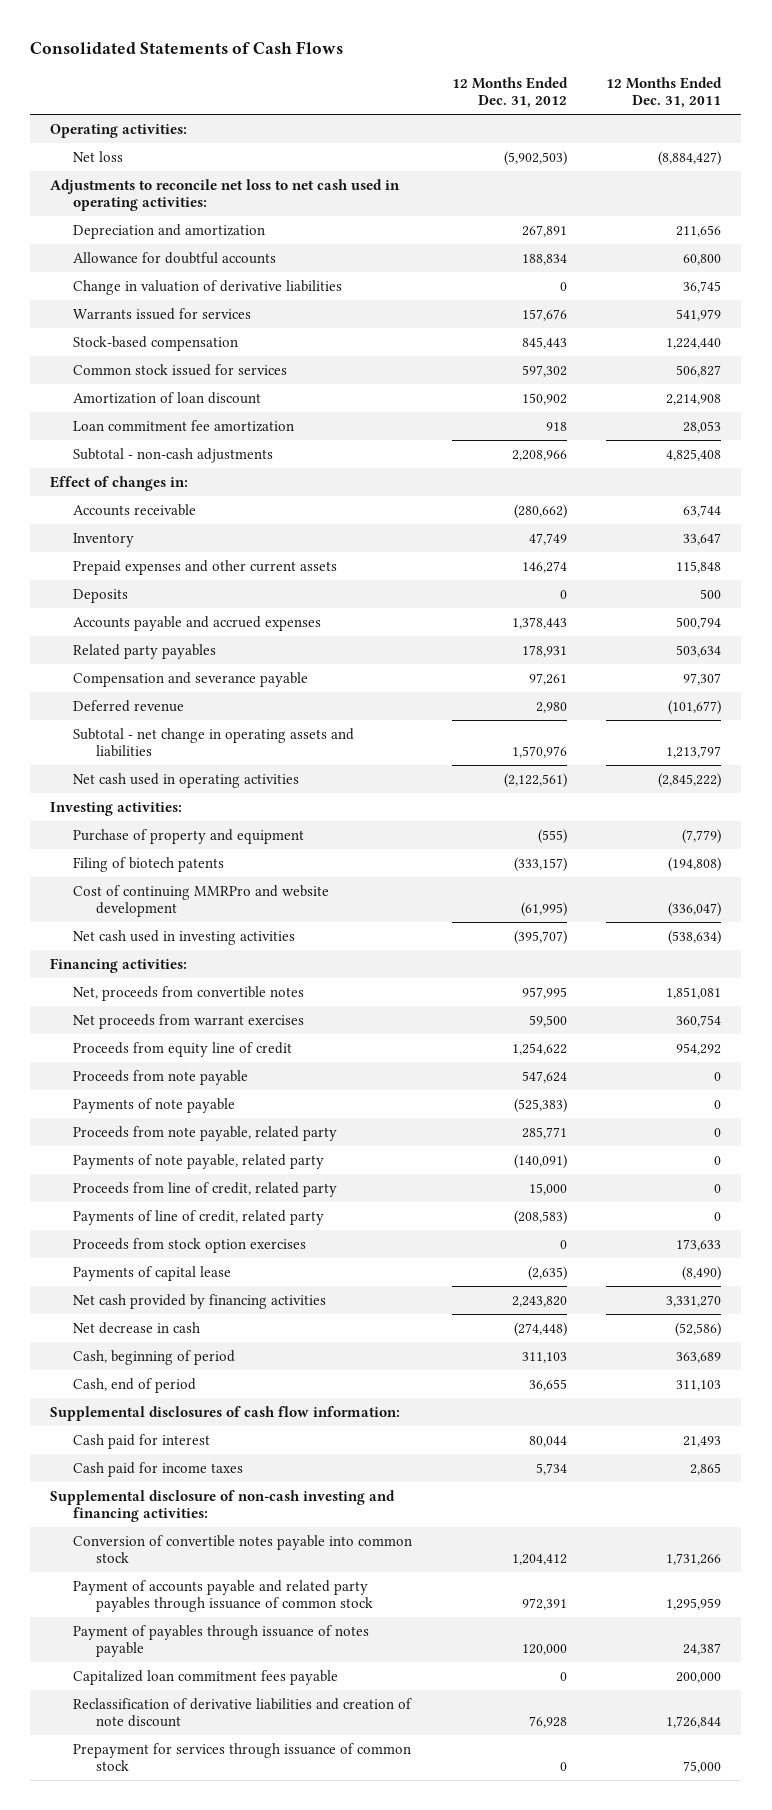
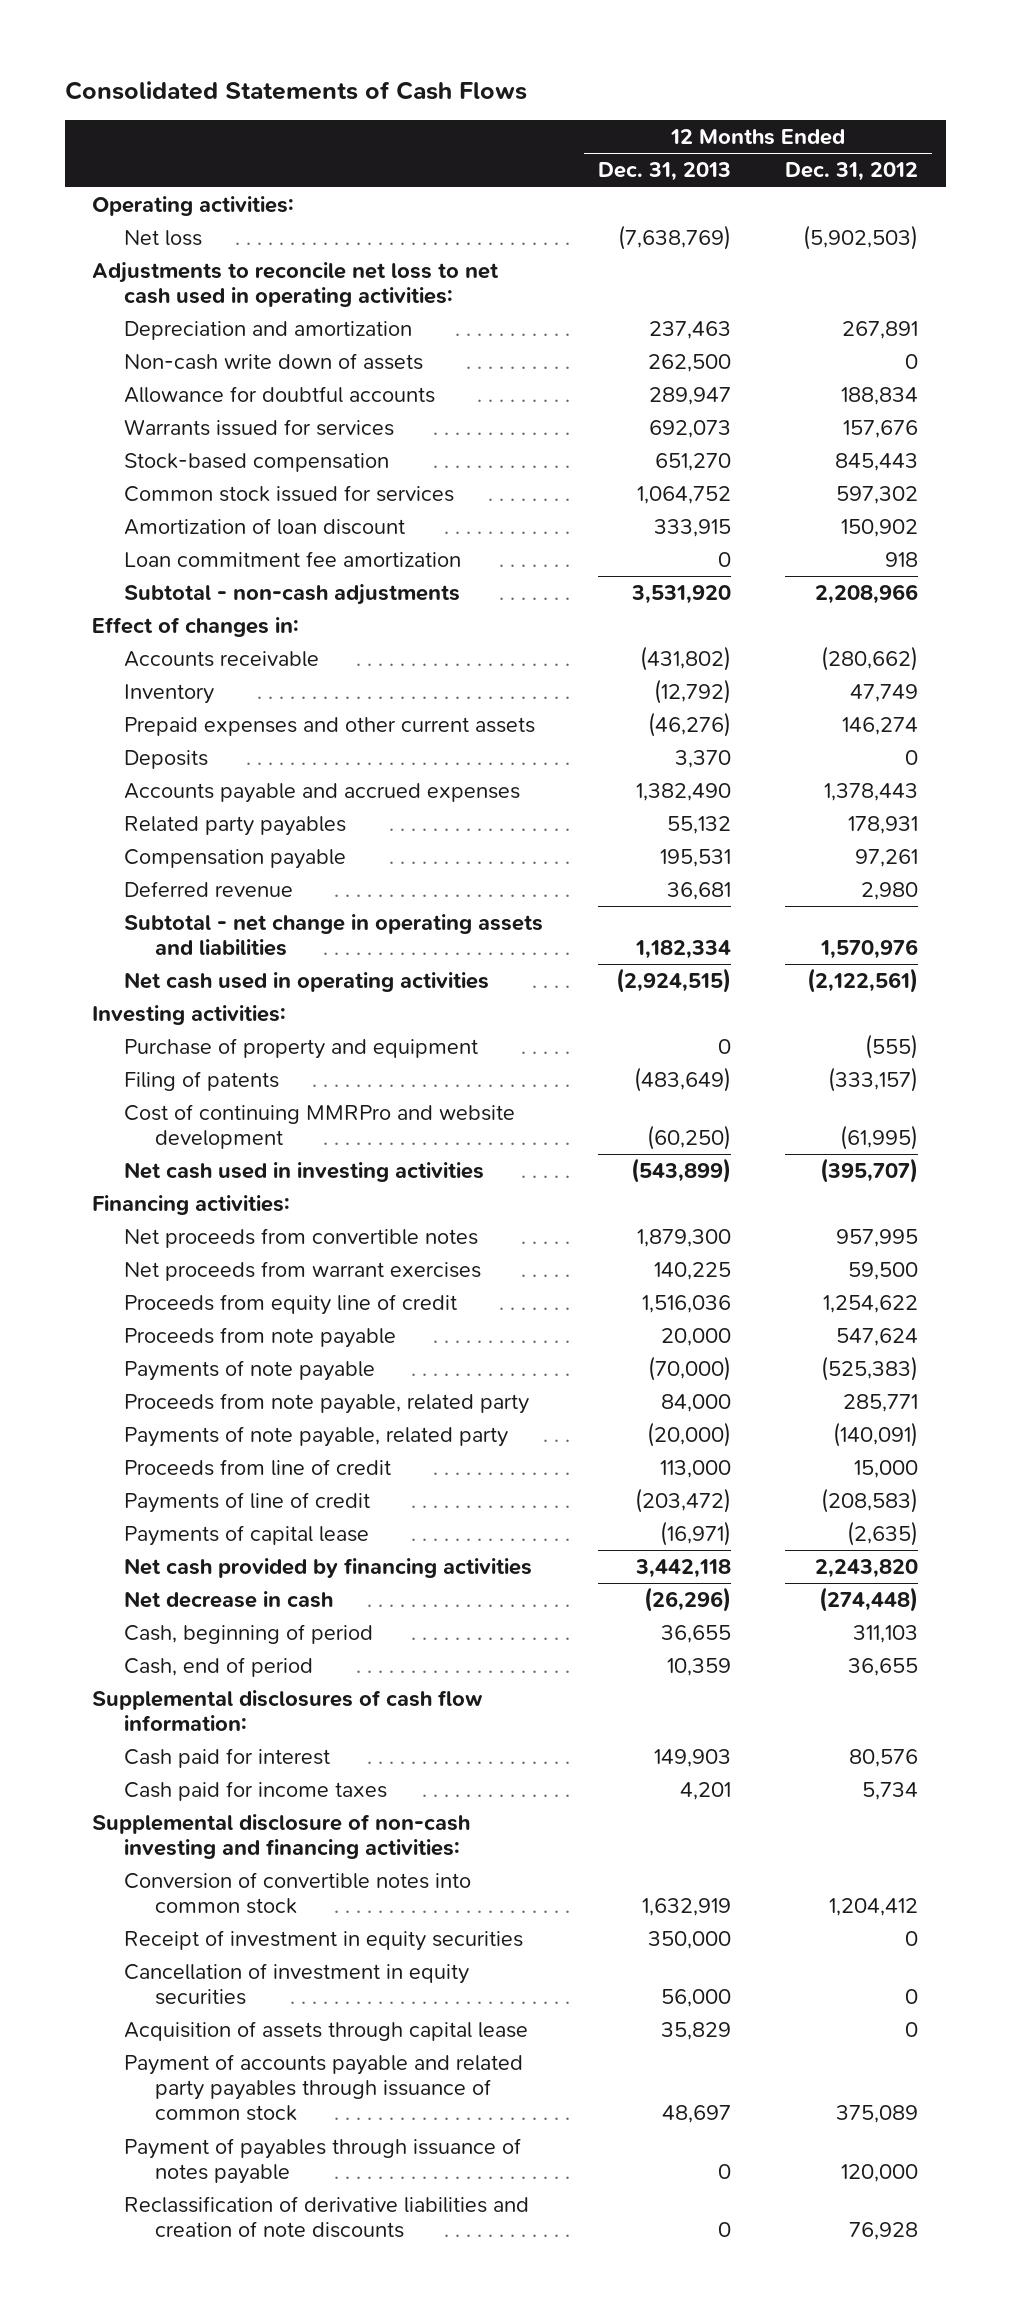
- | 12 Months Ended Dec. 31, 2012 | 12 Months Ended Dec. 31, 2011
+ | 12 Months Ended Dec. 31, 2013 | 12 Months Ended Dec. 31, 2012
+ Non-cash write down of assets | 262,500 | 0
- Change in valuation of derivative liabilities | 0 | 36,745
- Compensation and severance payable | 97,261 | 97,307
+ Compensation payable | 195,531 | 97,261
- Filing of biotech patents | (333,157) | (194,808)
+ Filing of patents | (483,649) | (333,157)
- Net, proceeds from convertible notes | 957,995 | 1,851,081
+ Net proceeds from convertible notes | 1,879,300 | 957,995
- Proceeds from line of credit, related party | 15,000 | 0
- Payments of line of credit, related party | (208,583) | 0
- Proceeds from stock option exercises | 0 | 173,633
+ Proceeds from line of credit | 113,000 | 15,000
+ Payments of line of credit | (203,472) | (208,583)
- Cash paid for interest | 80,044 | 21,493
+ Cash paid for interest | 149,903 | 80,576
- Conversion of convertible notes payable into common stock | 1,204,412 | 1,731,266
- Payment of accounts payable and related party payables through issuance of common stock | 972,391 | 1,295,959
+ Conversion of convertible notes into common stock | 1,632,919 | 1,204,412
+ Receipt of investment in equity securities | 350,000 | 0
+ Cancellation of investment in equity securities | 56,000 | 0
+ Acquisition of assets through capital lease | 35,829 | 0
+ Payment of accounts payable and related party payables through issuance of common stock | 48,697 | 375,089
- Capitalized loan commitment fees payable | 0 | 200,000
- Reclassification of derivative liabilities and creation of note discount | 76,928 | 1,726,844
- Prepayment for services through issuance of common stock | 0 | 75,000
+ Reclassification of derivative liabilities and creation of note discounts | 0 | 76,928

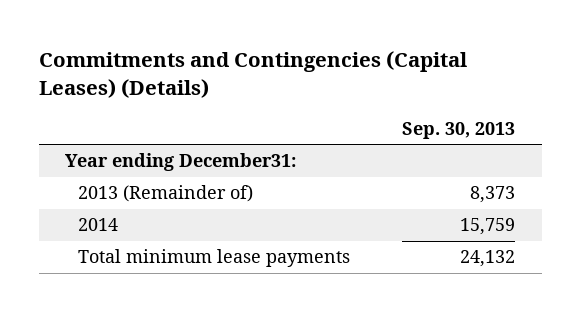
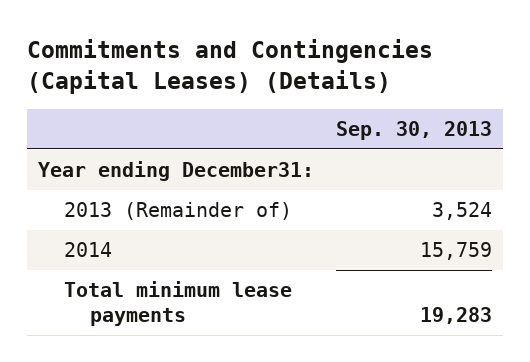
- 2013 (Remainder of) | 8,373
+ 2013 (Remainder of) | 3,524
- Total minimum lease payments | 24,132
+ Total minimum lease payments | 19,283

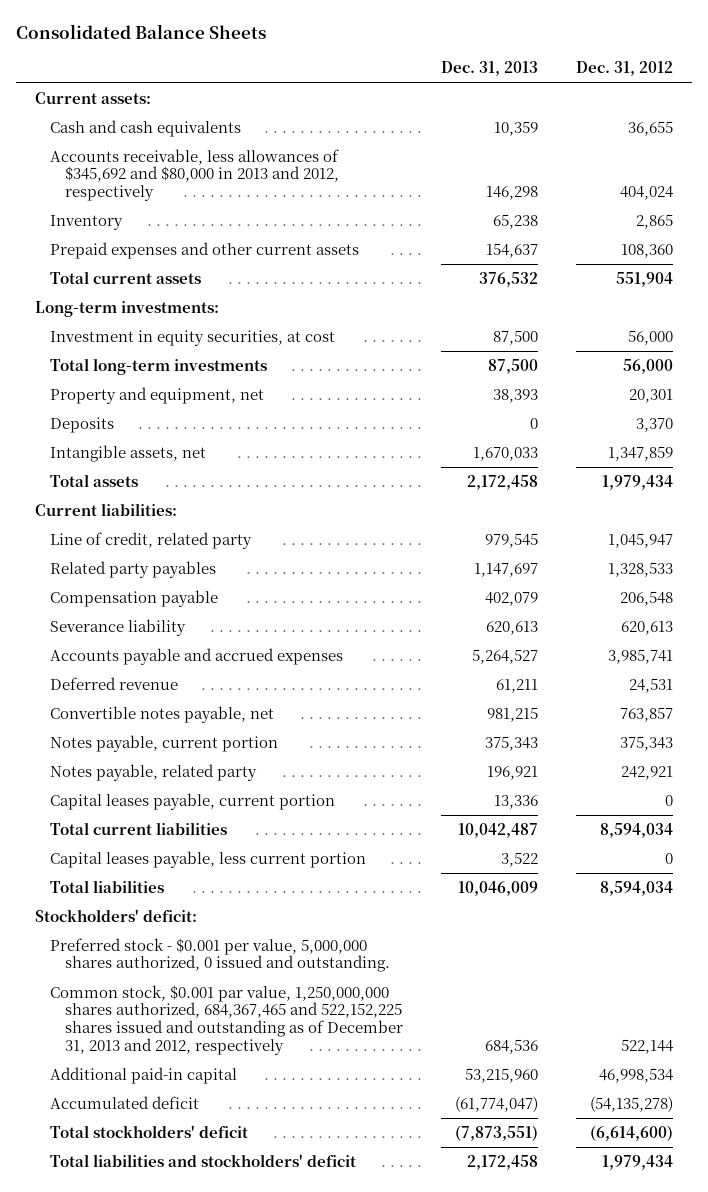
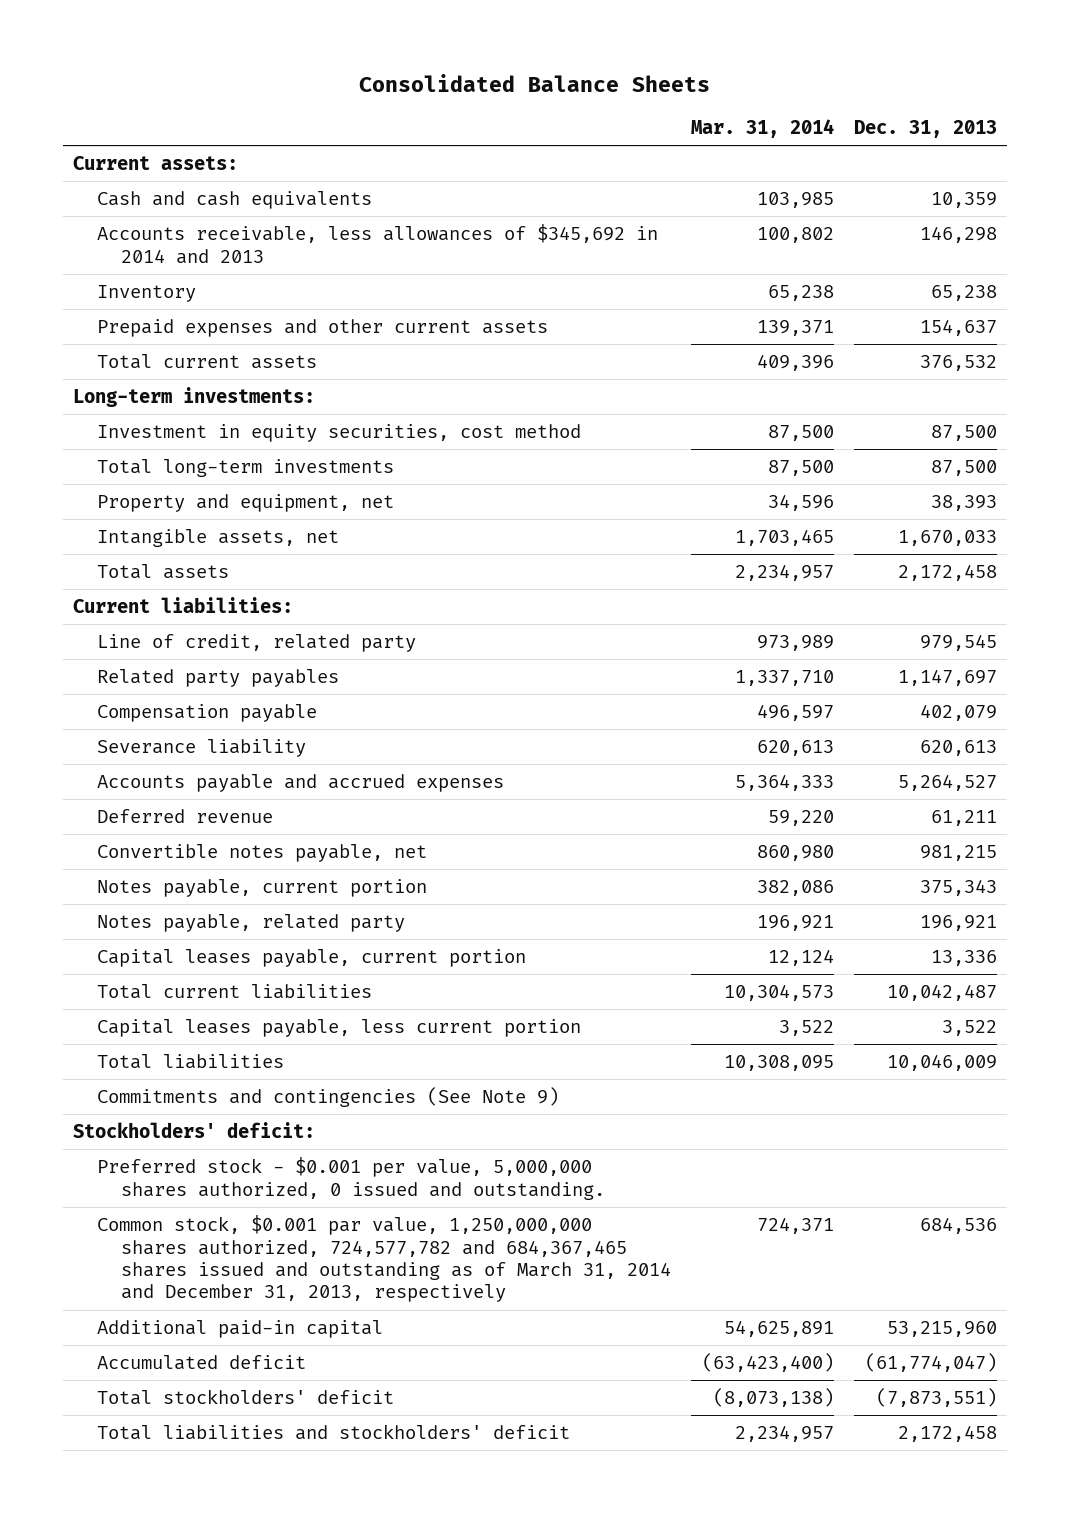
- | Dec. 31, 2013 | Dec. 31, 2012
+ | Mar. 31, 2014 | Dec. 31, 2013
- Accounts receivable, less allowances of $345,692 and $80,000 in 2013 and 2012, respectively | 146,298 | 404,024
+ Accounts receivable, less allowances of $345,692 in 2014 and 2013 | 100,802 | 146,298
- Investment in equity securities, at cost | 87,500 | 56,000
+ Investment in equity securities, cost method | 87,500 | 87,500
- Deposits | 0 | 3,370
+ Commitments and contingencies (See Note 9)
- Common stock, $0.001 par value, 1,250,000,000 shares authorized, 684,367,465 and 522,152,225 shares issued and outstanding as of December 31, 2013 and 2012, respectively | 684,536 | 522,144
+ Common stock, $0.001 par value, 1,250,000,000 shares authorized, 724,577,782 and 684,367,465 shares issued and outstanding as of March 31, 2014 and December 31, 2013, respectively | 724,371 | 684,536

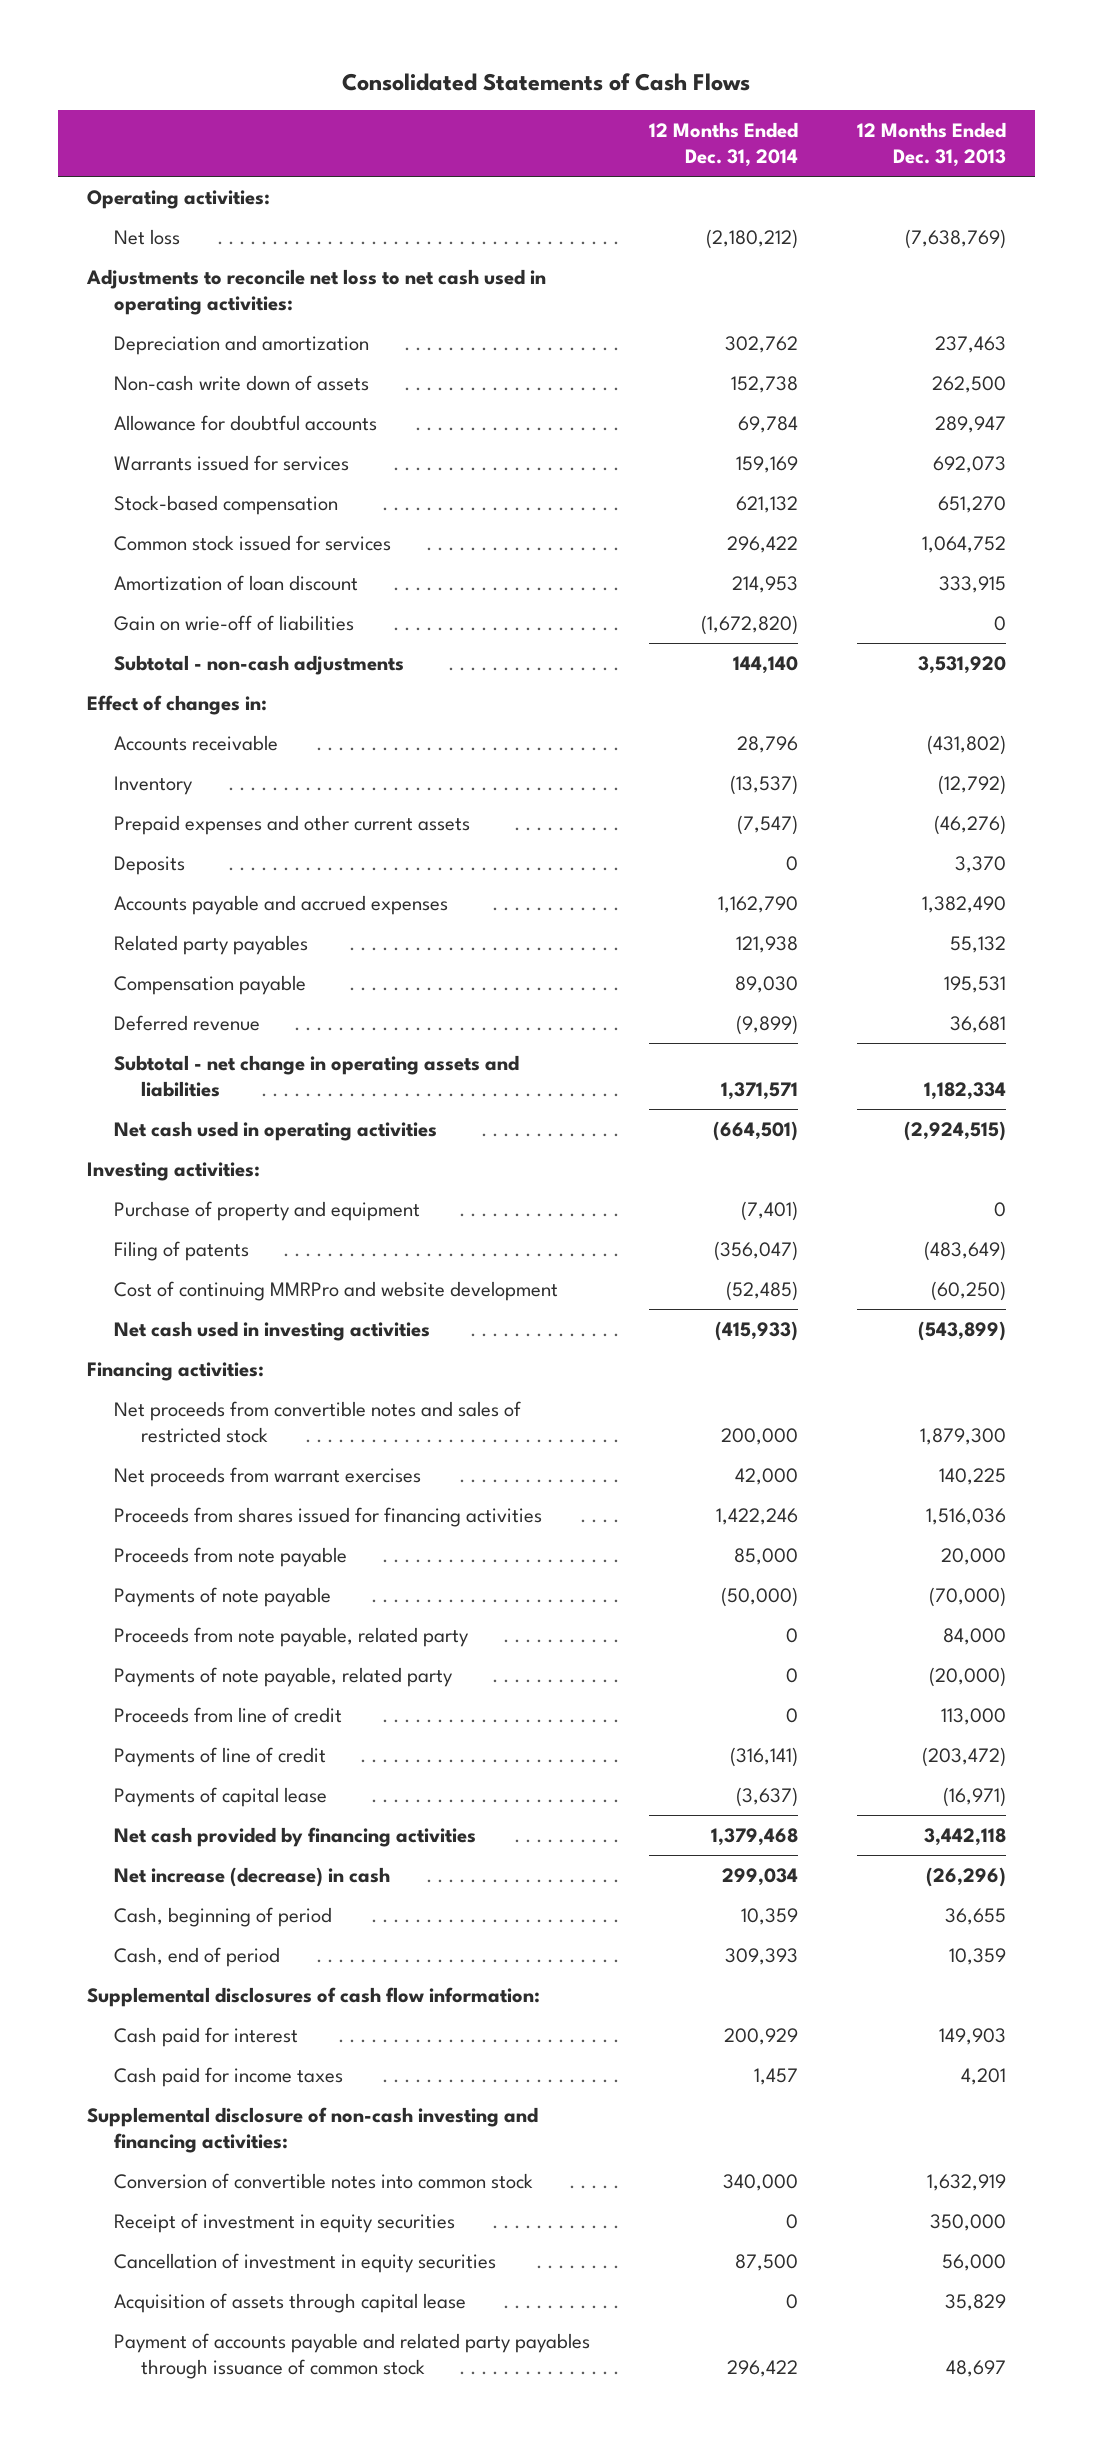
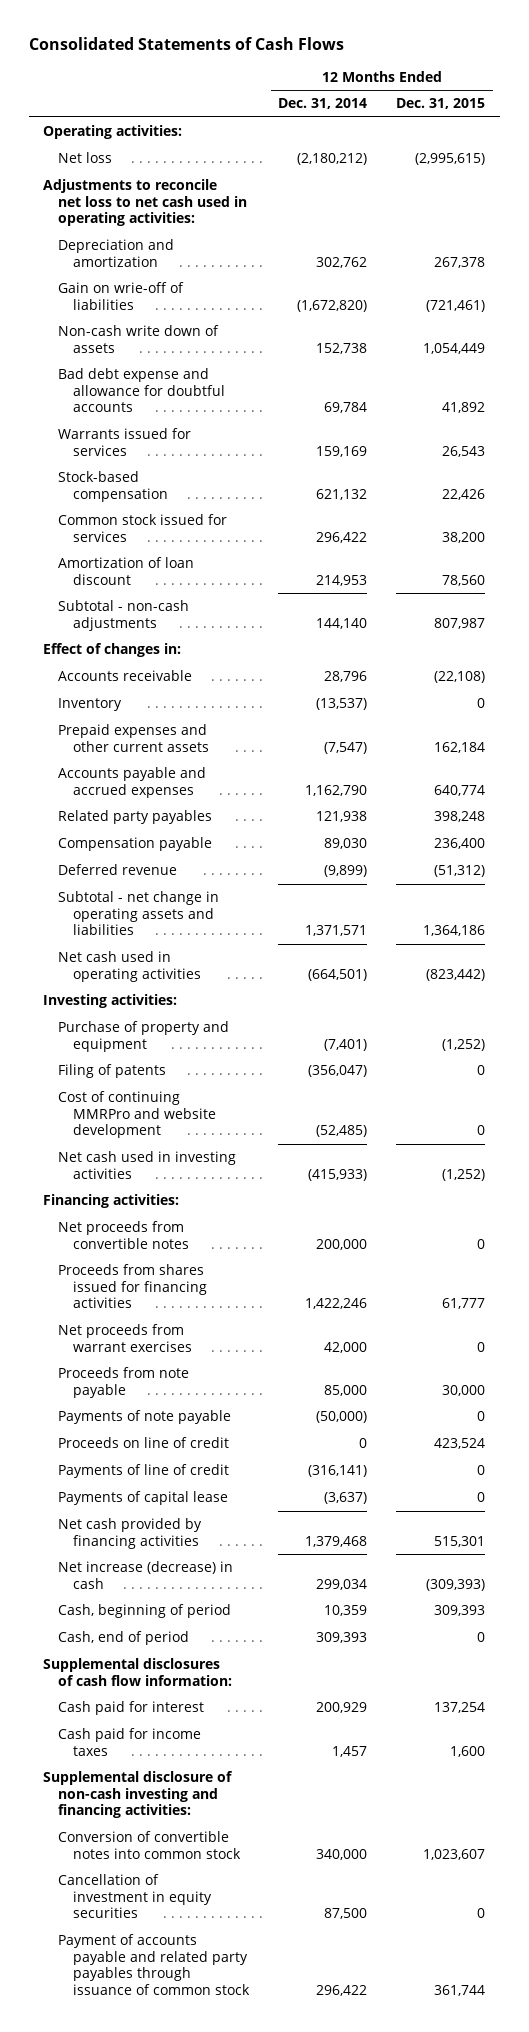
- | 12 Months Ended Dec. 31, 2014 | 12 Months Ended Dec. 31, 2013
+ | 12 Months Ended Dec. 31, 2014 | 12 Months Ended Dec. 31, 2015
moved up: Gain on wrie-off of liabilities | (1,672,820) | (721,461)
- Allowance for doubtful accounts | 69,784 | 289,947
+ Bad debt expense and allowance for doubtful accounts | 69,784 | 41,892
- Deposits | 0 | 3,370
- Net proceeds from convertible notes and sales of restricted stock | 200,000 | 1,879,300
+ Net proceeds from convertible notes | 200,000 | 0
moved down: Net proceeds from warrant exercises | 42,000 | 0
- Proceeds from note payable, related party | 0 | 84,000
- Payments of note payable, related party | 0 | (20,000)
- Proceeds from line of credit | 0 | 113,000
+ Proceeds on line of credit | 0 | 423,524
- Receipt of investment in equity securities | 0 | 350,000
- Acquisition of assets through capital lease | 0 | 35,829

